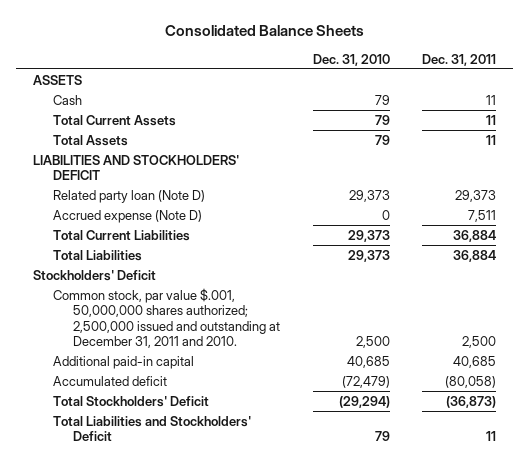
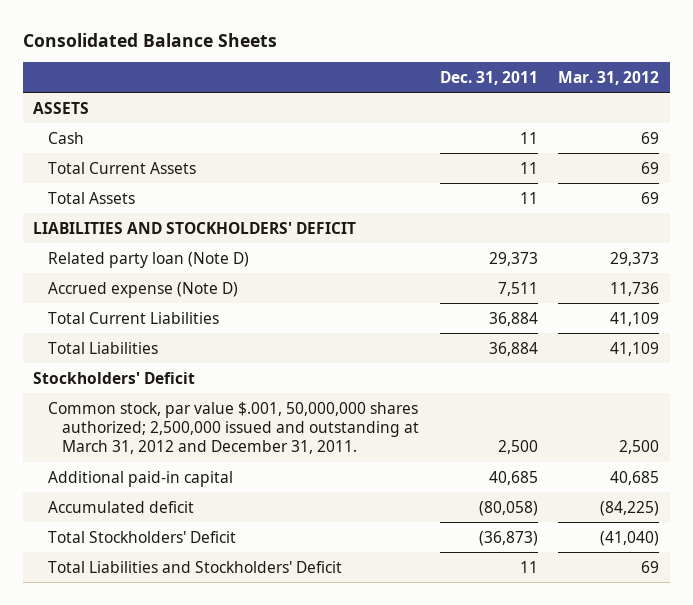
- | Dec. 31, 2010 | Dec. 31, 2011
+ | Dec. 31, 2011 | Mar. 31, 2012
- Common stock, par value $.001, 50,000,000 shares authorized; 2,500,000 issued and outstanding at December 31, 2011 and 2010. | 2,500 | 2,500
+ Common stock, par value $.001, 50,000,000 shares authorized; 2,500,000 issued and outstanding at March 31, 2012 and December 31, 2011. | 2,500 | 2,500

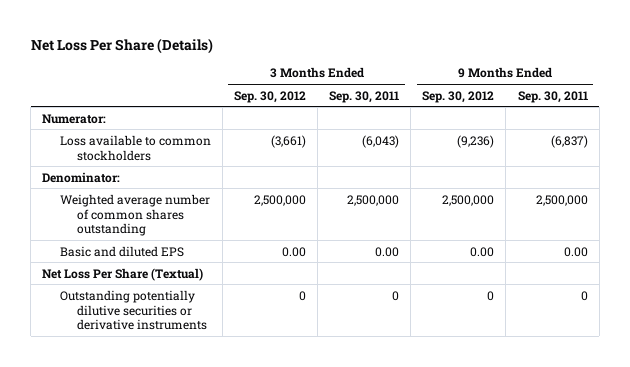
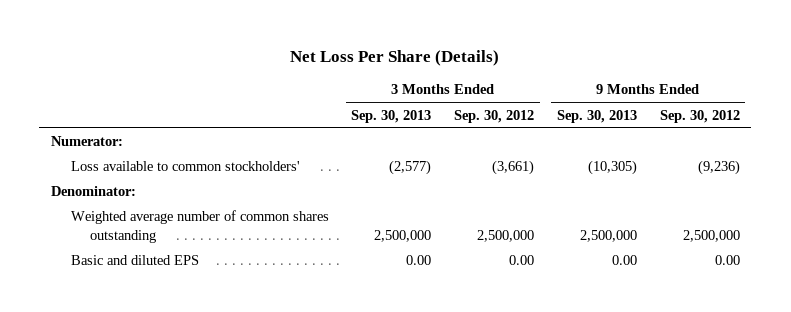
- | 3 Months Ended Sep. 30, 2012 | 3 Months Ended Sep. 30, 2011 | 9 Months Ended Sep. 30, 2012 | 9 Months Ended Sep. 30, 2011
+ | 3 Months Ended Sep. 30, 2013 | 3 Months Ended Sep. 30, 2012 | 9 Months Ended Sep. 30, 2013 | 9 Months Ended Sep. 30, 2012
- Loss available to common stockholders | (3,661) | (6,043) | (9,236) | (6,837)
+ Loss available to common stockholders' | (2,577) | (3,661) | (10,305) | (9,236)
- Net Loss Per Share (Textual)
- Outstanding potentially dilutive securities or derivative instruments | 0 | 0 | 0 | 0

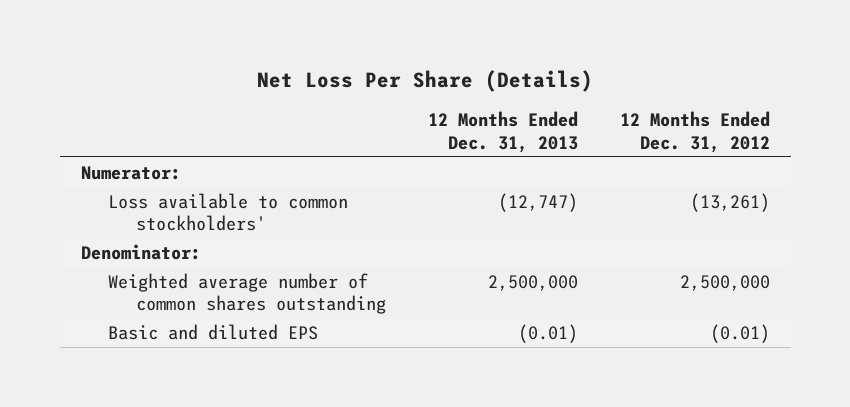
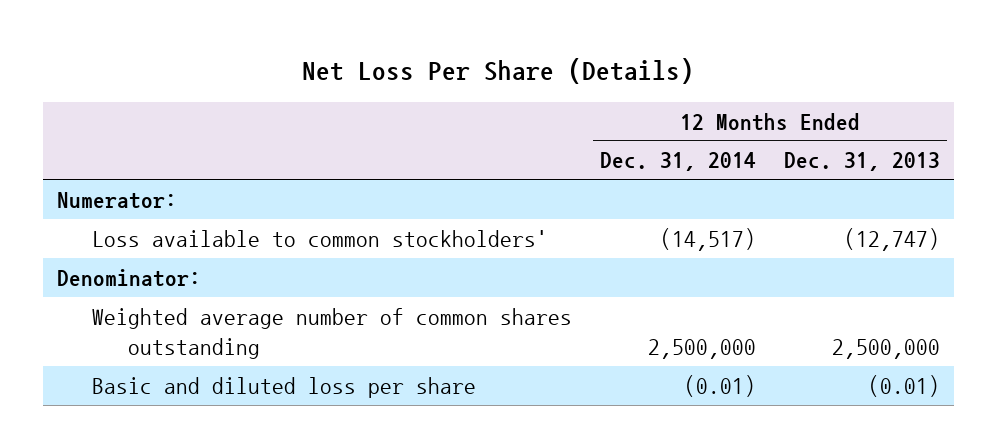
- | 12 Months Ended Dec. 31, 2013 | 12 Months Ended Dec. 31, 2012
+ | 12 Months Ended Dec. 31, 2014 | 12 Months Ended Dec. 31, 2013
- Basic and diluted EPS | (0.01) | (0.01)
+ Basic and diluted loss per share | (0.01) | (0.01)

